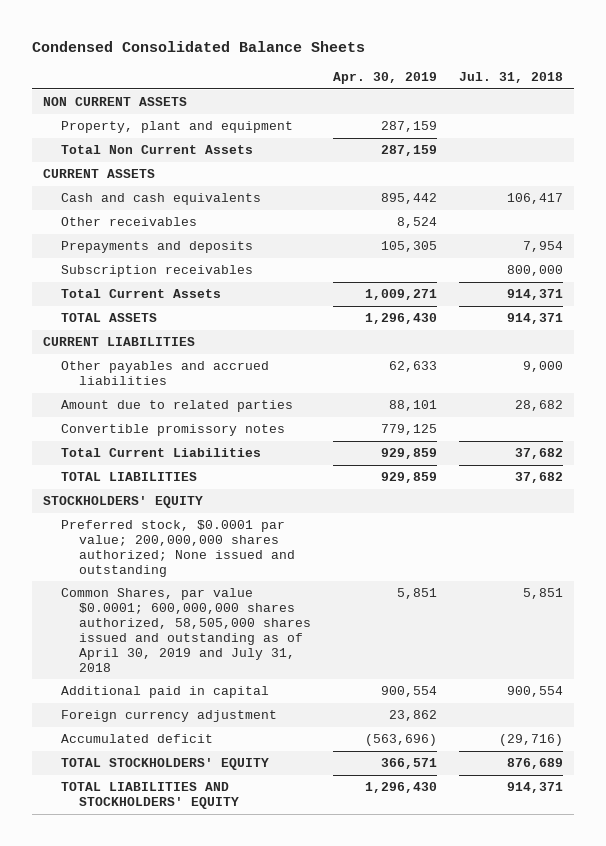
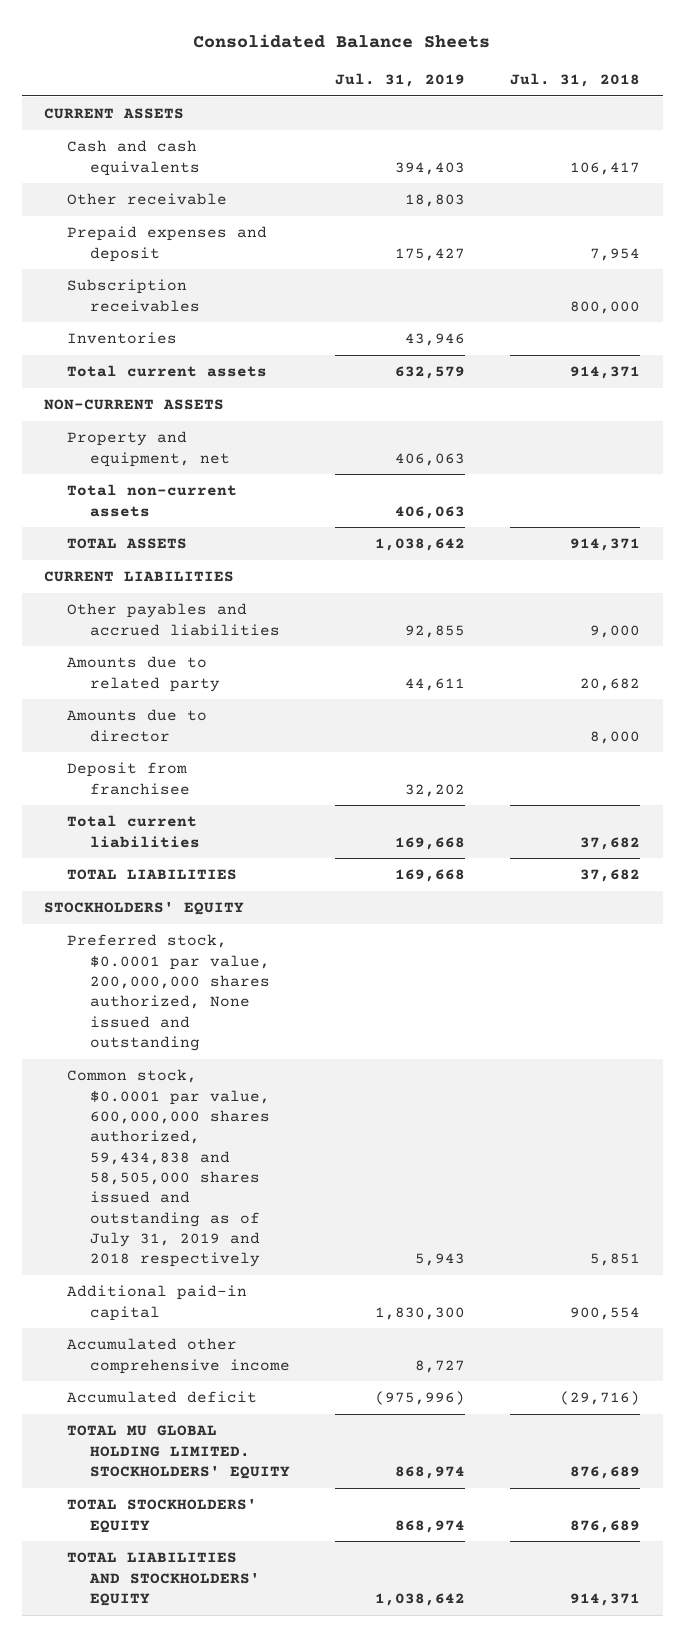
- Condensed Consolidated Balance Sheets
+ Consolidated Balance Sheets
- | Apr. 30, 2019 | Jul. 31, 2018
+ | Jul. 31, 2019 | Jul. 31, 2018
- NON CURRENT ASSETS
- Property, plant and equipment | 287,159 |
- Total Non Current Assets | 287,159 |
- Other receivables | 8,524 |
- Prepayments and deposits | 105,305 | 7,954
+ Other receivable | 18,803 |
+ Prepaid expenses and deposit | 175,427 | 7,954
- Total Current Assets | 1,009,271 | 914,371
+ Inventories | 43,946 |
+ Total current assets | 632,579 | 914,371
+ NON-CURRENT ASSETS
+ Property and equipment, net | 406,063 |
+ Total non-current assets | 406,063 |
- Amount due to related parties | 88,101 | 28,682
- Convertible promissory notes | 779,125 |
- Total Current Liabilities | 929,859 | 37,682
+ Amounts due to related party | 44,611 | 20,682
+ Amounts due to director | | 8,000
+ Deposit from franchisee | 32,202 |
+ Total current liabilities | 169,668 | 37,682
- Preferred stock, $0.0001 par value; 200,000,000 shares authorized; None issued and outstanding
- Common Shares, par value $0.0001; 600,000,000 shares authorized, 58,505,000 shares issued and outstanding as of April 30, 2019 and July 31, 2018 | 5,851 | 5,851
- Additional paid in capital | 900,554 | 900,554
- Foreign currency adjustment | 23,862 |
+ Preferred stock, $0.0001 par value, 200,000,000 shares authorized, None issued and outstanding
+ Common stock, $0.0001 par value, 600,000,000 shares authorized, 59,434,838 and 58,505,000 shares issued and outstanding as of July 31, 2019 and 2018 respectively | 5,943 | 5,851
+ Additional paid-in capital | 1,830,300 | 900,554
+ Accumulated other comprehensive income | 8,727 |
+ TOTAL MU GLOBAL HOLDING LIMITED. STOCKHOLDERS' EQUITY | 868,974 | 876,689

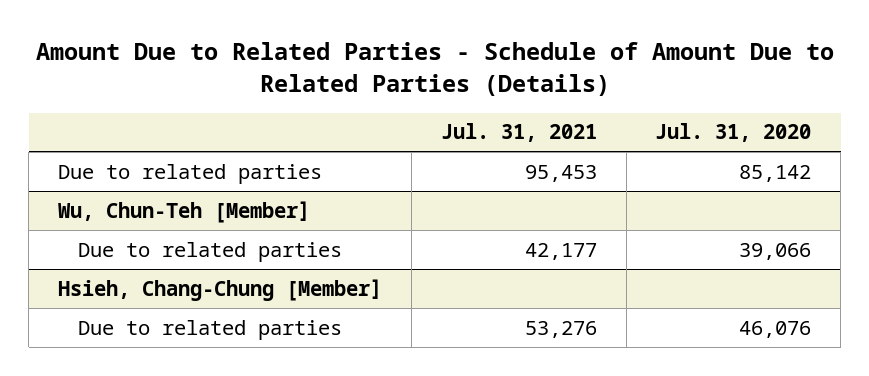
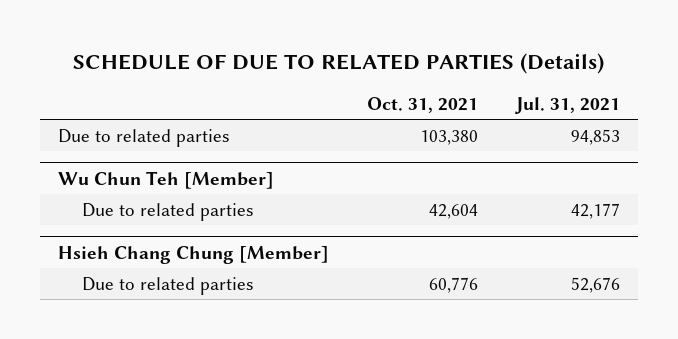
- Amount Due to Related Parties - Schedule of Amount Due to Related Parties (Details)
+ SCHEDULE OF DUE TO RELATED PARTIES (Details)
- | Jul. 31, 2021 | Jul. 31, 2020
+ | Oct. 31, 2021 | Jul. 31, 2021
- Due to related parties | 95,453 | 85,142
- Wu, Chun-Teh [Member]
+ Due to related parties | 103,380 | 94,853
+ Wu Chun Teh [Member]
- Hsieh, Chang-Chung [Member]
- Due to related parties | 53,276 | 46,076
+ Hsieh Chang Chung [Member]
+ Due to related parties | 60,776 | 52,676

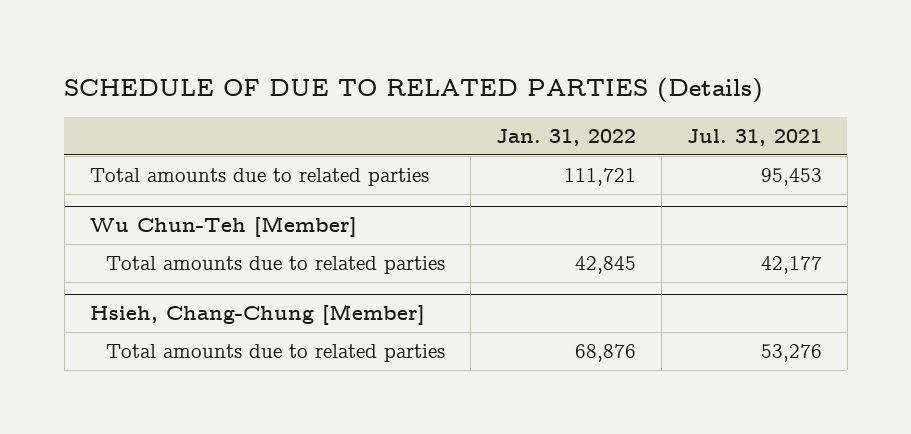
- | Oct. 31, 2021 | Jul. 31, 2021
+ | Jan. 31, 2022 | Jul. 31, 2021
- Due to related parties | 103,380 | 94,853
- Wu Chun Teh [Member]
- Due to related parties | 42,604 | 42,177
- Hsieh Chang Chung [Member]
- Due to related parties | 60,776 | 52,676
+ Total amounts due to related parties | 111,721 | 95,453
+ Wu Chun-Teh [Member]
+ Total amounts due to related parties | 42,845 | 42,177
+ Hsieh, Chang-Chung [Member]
+ Total amounts due to related parties | 68,876 | 53,276

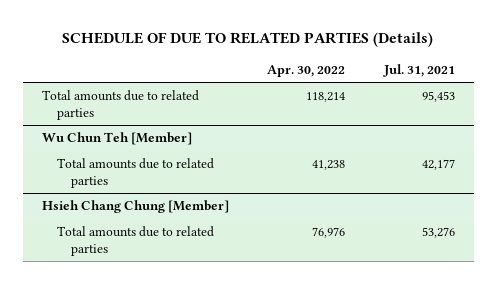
- | Jan. 31, 2022 | Jul. 31, 2021
+ | Apr. 30, 2022 | Jul. 31, 2021
- Wu Chun-Teh [Member]
+ Wu Chun Teh [Member]
- Hsieh, Chang-Chung [Member]
+ Hsieh Chang Chung [Member]

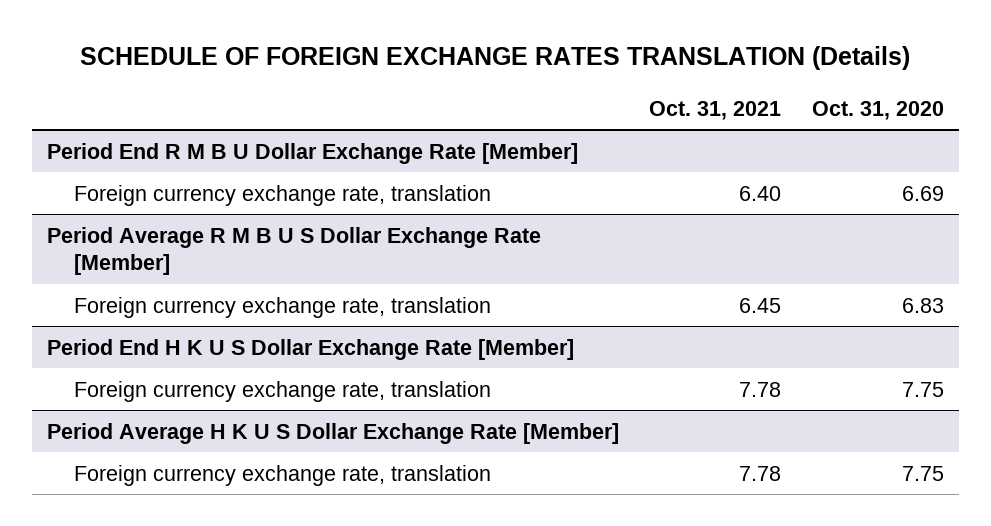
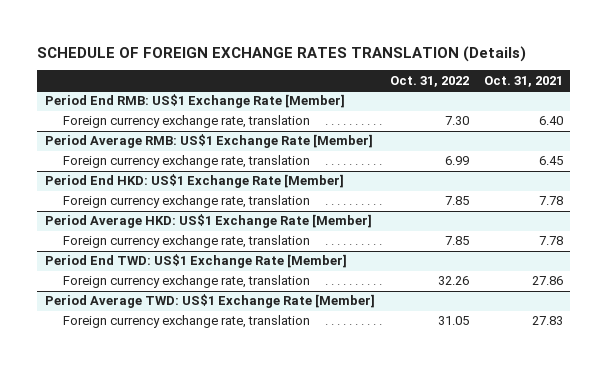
- | Oct. 31, 2021 | Oct. 31, 2020
+ | Oct. 31, 2022 | Oct. 31, 2021
- Period End R M B U Dollar Exchange Rate [Member]
+ Period End RMB: US$1 Exchange Rate [Member]
- Period Average R M B U S Dollar Exchange Rate [Member]
+ Period Average RMB: US$1 Exchange Rate [Member]
- Period End H K U S Dollar Exchange Rate [Member]
+ Period End HKD: US$1 Exchange Rate [Member]
- Period Average H K U S Dollar Exchange Rate [Member]
+ Period Average HKD: US$1 Exchange Rate [Member]
+ Period End TWD: US$1 Exchange Rate [Member]
+ Foreign currency exchange rate, translation | 32.26 | 27.86
+ Period Average TWD: US$1 Exchange Rate [Member]
+ Foreign currency exchange rate, translation | 31.05 | 27.83

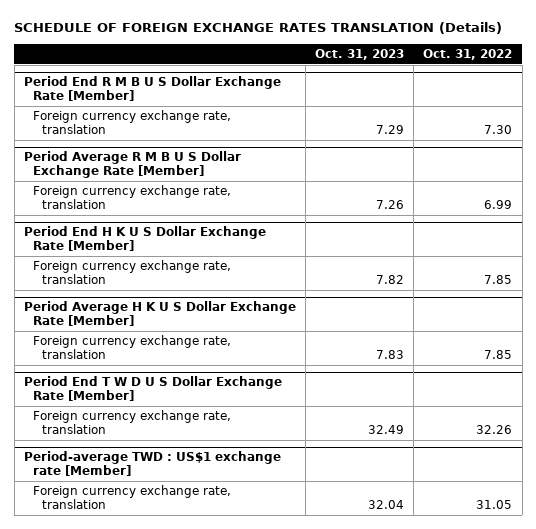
- | Oct. 31, 2022 | Oct. 31, 2021
+ | Oct. 31, 2023 | Oct. 31, 2022
- Period End RMB: US$1 Exchange Rate [Member]
+ Period End R M B U S Dollar Exchange Rate [Member]
- Period Average RMB: US$1 Exchange Rate [Member]
+ Period Average R M B U S Dollar Exchange Rate [Member]
- Period End HKD: US$1 Exchange Rate [Member]
+ Period End H K U S Dollar Exchange Rate [Member]
- Period Average HKD: US$1 Exchange Rate [Member]
+ Period Average H K U S Dollar Exchange Rate [Member]
- Period End TWD: US$1 Exchange Rate [Member]
+ Period End T W D U S Dollar Exchange Rate [Member]
- Period Average TWD: US$1 Exchange Rate [Member]
+ Period-average TWD : US$1 exchange rate [Member]

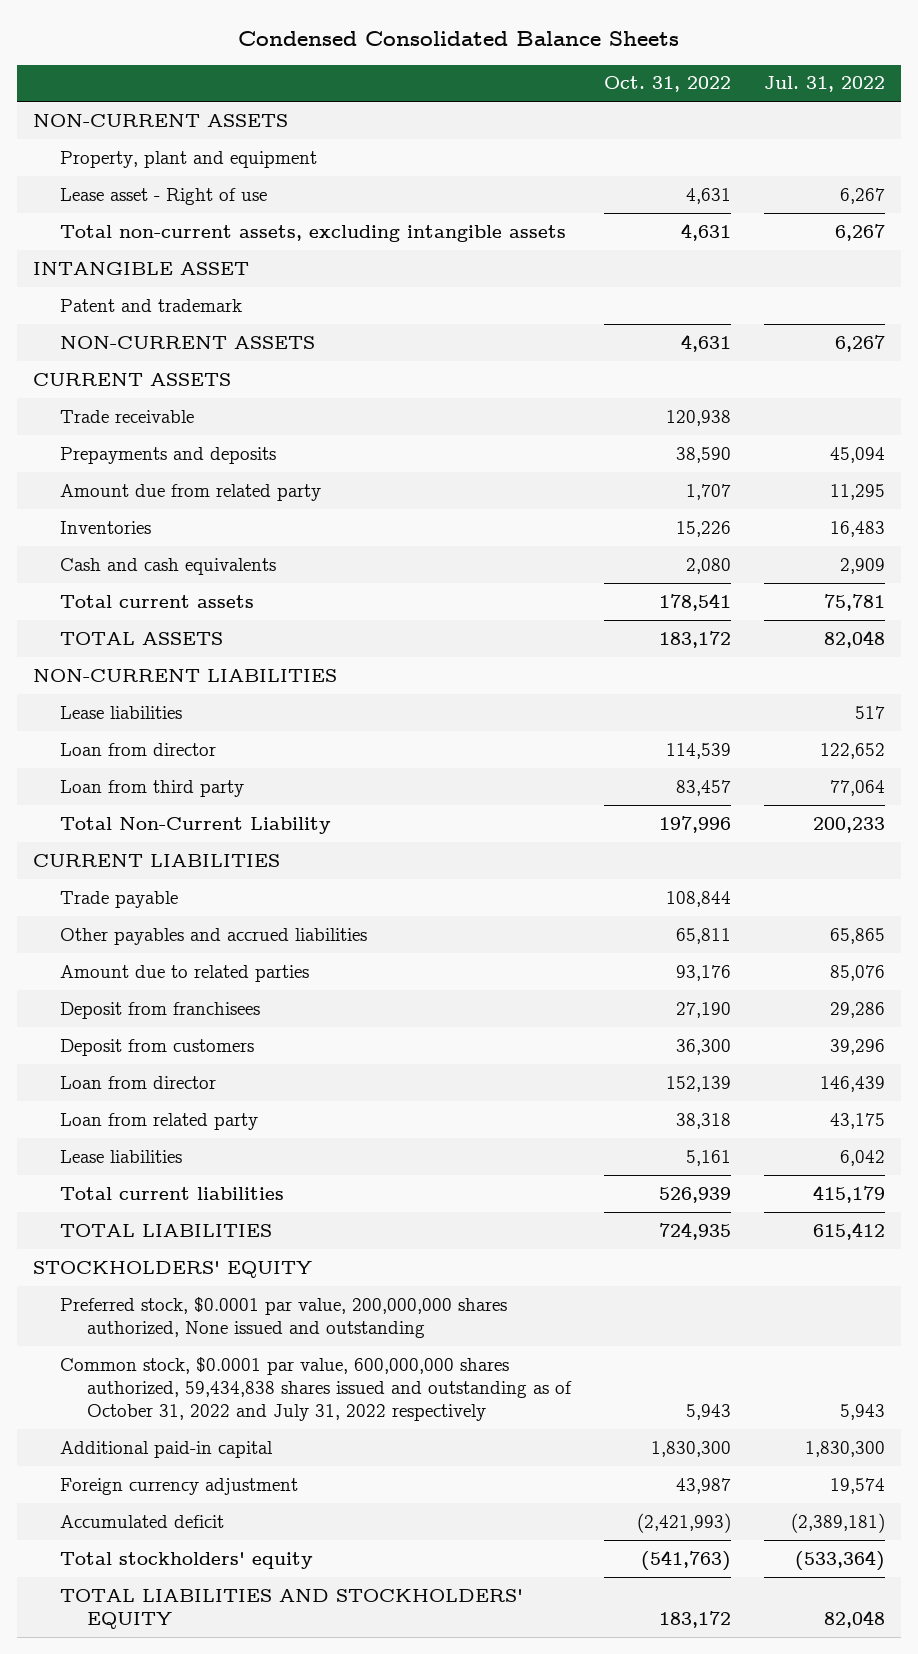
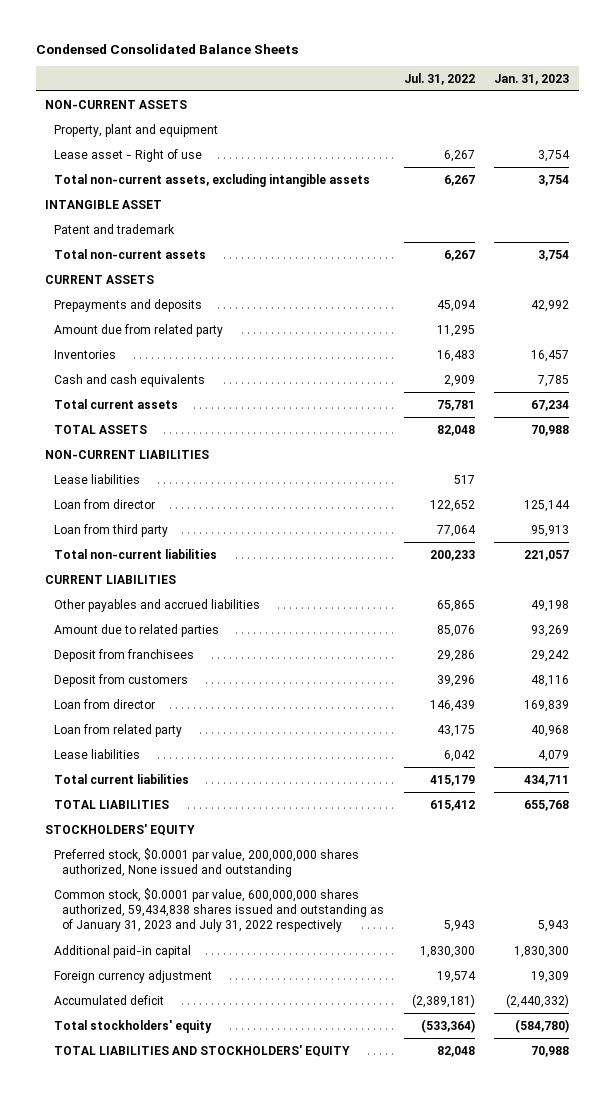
- | Oct. 31, 2022 | Jul. 31, 2022
+ | Jul. 31, 2022 | Jan. 31, 2023
- NON-CURRENT ASSETS | 4,631 | 6,267
+ Total non-current assets | 6,267 | 3,754
- Trade receivable | 120,938 |
- Total Non-Current Liability | 197,996 | 200,233
+ Total non-current liabilities | 200,233 | 221,057
- Trade payable | 108,844 |
- Common stock, $0.0001 par value, 600,000,000 shares authorized, 59,434,838 shares issued and outstanding as of October 31, 2022 and July 31, 2022 respectively | 5,943 | 5,943
+ Common stock, $0.0001 par value, 600,000,000 shares authorized, 59,434,838 shares issued and outstanding as of January 31, 2023 and July 31, 2022 respectively | 5,943 | 5,943

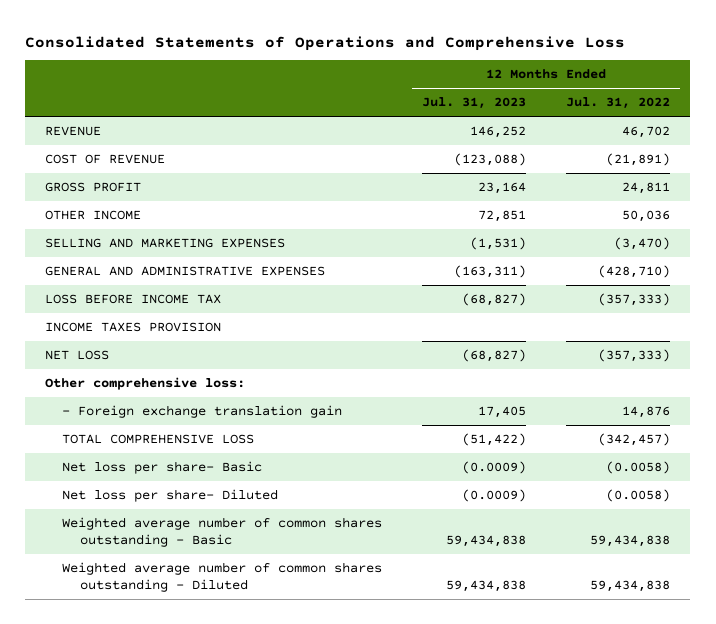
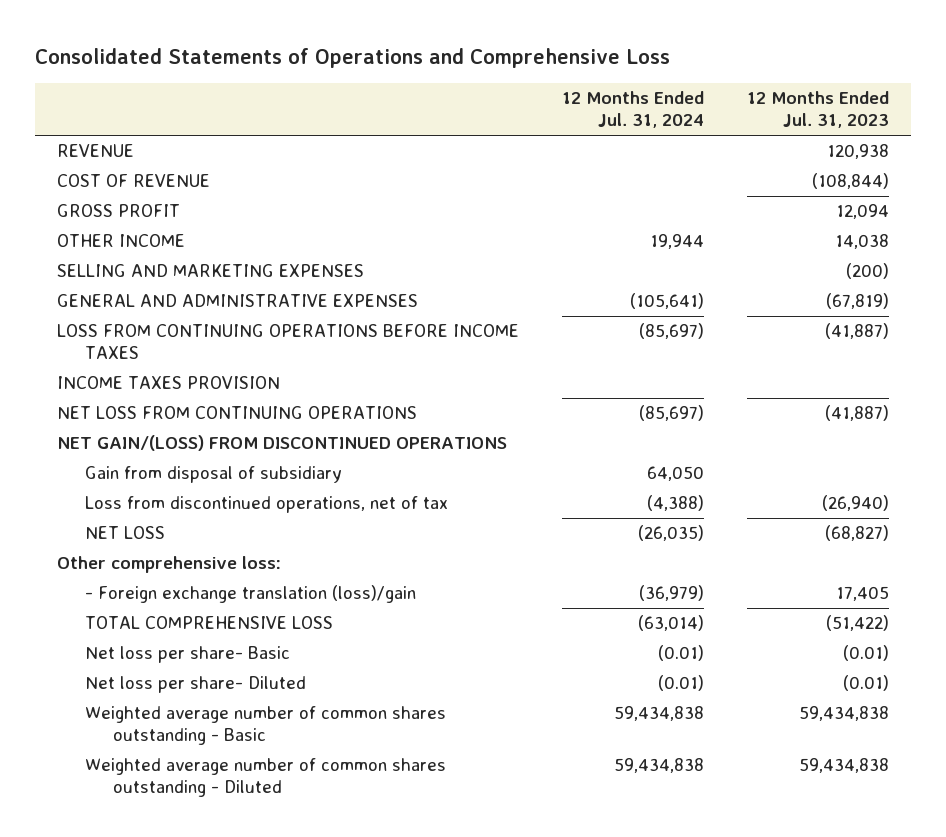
- | 12 Months Ended Jul. 31, 2023 | 12 Months Ended Jul. 31, 2022
+ | 12 Months Ended Jul. 31, 2024 | 12 Months Ended Jul. 31, 2023
- REVENUE | 146,252 | 46,702
- COST OF REVENUE | (123,088) | (21,891)
- GROSS PROFIT | 23,164 | 24,811
- OTHER INCOME | 72,851 | 50,036
- SELLING AND MARKETING EXPENSES | (1,531) | (3,470)
- GENERAL AND ADMINISTRATIVE EXPENSES | (163,311) | (428,710)
- LOSS BEFORE INCOME TAX | (68,827) | (357,333)
+ REVENUE | | 120,938
+ COST OF REVENUE | | (108,844)
+ GROSS PROFIT | | 12,094
+ OTHER INCOME | 19,944 | 14,038
+ SELLING AND MARKETING EXPENSES | | (200)
+ GENERAL AND ADMINISTRATIVE EXPENSES | (105,641) | (67,819)
+ LOSS FROM CONTINUING OPERATIONS BEFORE INCOME TAXES | (85,697) | (41,887)
+ NET LOSS FROM CONTINUING OPERATIONS | (85,697) | (41,887)
+ NET GAIN/(LOSS) FROM DISCONTINUED OPERATIONS
+ Gain from disposal of subsidiary | 64,050 |
+ Loss from discontinued operations, net of tax | (4,388) | (26,940)
- - Foreign exchange translation gain | 17,405 | 14,876
+ - Foreign exchange translation (loss)/gain | (36,979) | 17,405
- Net loss per share- Basic | (0.0009) | (0.0058)
- Net loss per share- Diluted | (0.0009) | (0.0058)
+ Net loss per share- Basic | (0.01) | (0.01)
+ Net loss per share- Diluted | (0.01) | (0.01)

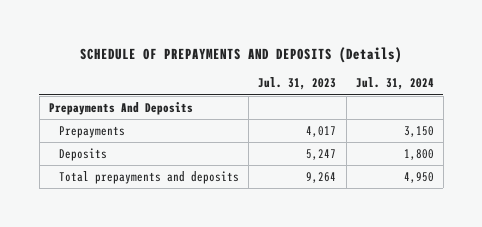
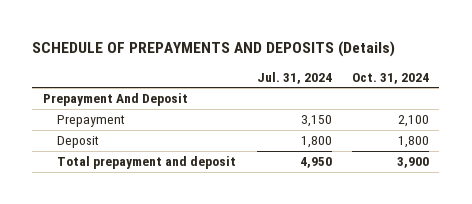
- | Jul. 31, 2023 | Jul. 31, 2024
+ | Jul. 31, 2024 | Oct. 31, 2024
- Prepayments And Deposits
- Prepayments | 4,017 | 3,150
- Deposits | 5,247 | 1,800
- Total prepayments and deposits | 9,264 | 4,950
+ Prepayment And Deposit
+ Prepayment | 3,150 | 2,100
+ Deposit | 1,800 | 1,800
+ Total prepayment and deposit | 4,950 | 3,900

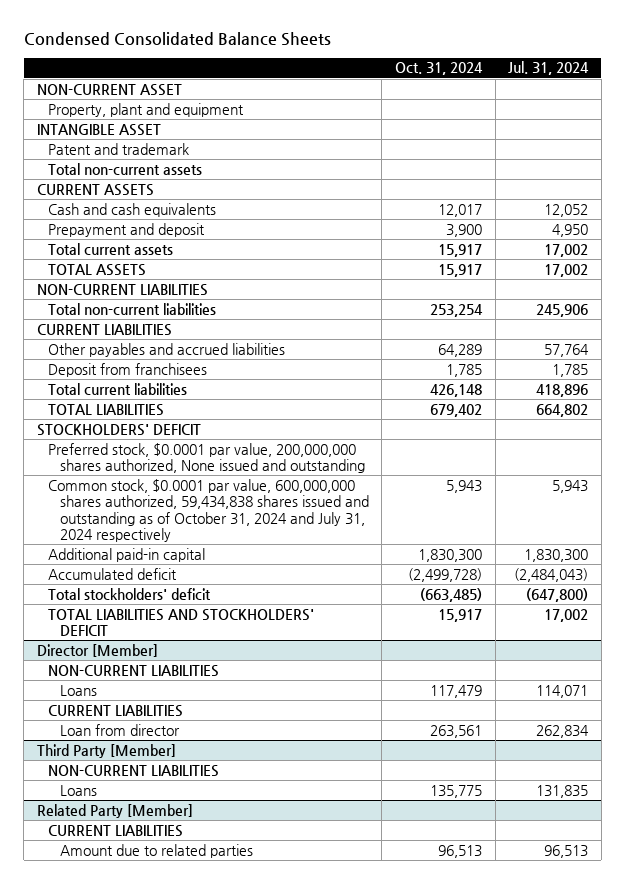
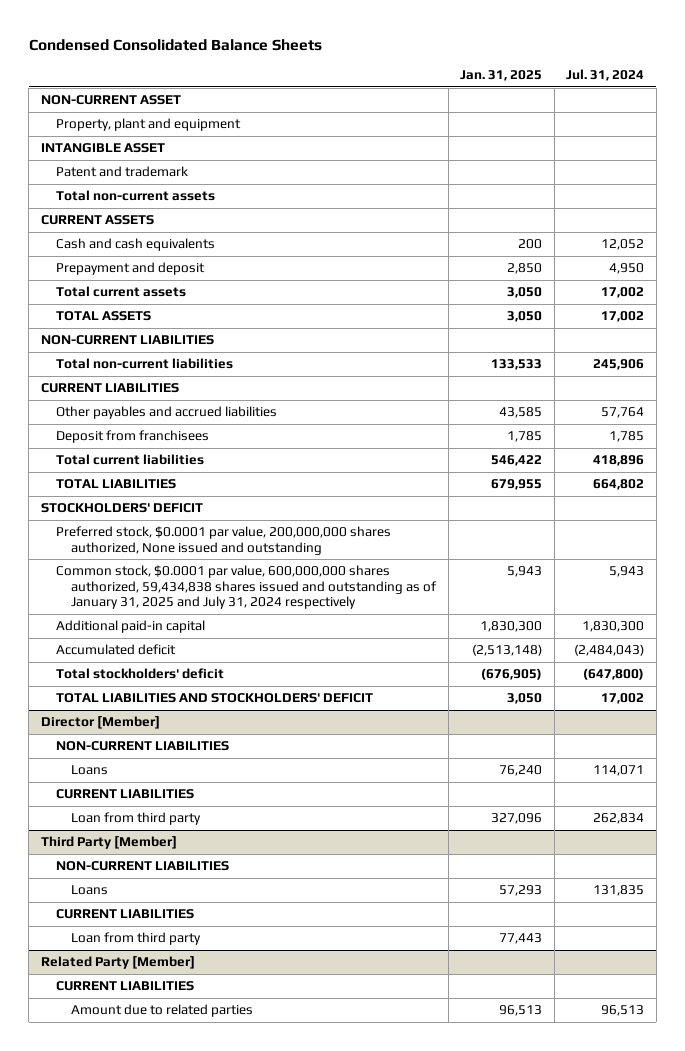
- | Oct. 31, 2024 | Jul. 31, 2024
+ | Jan. 31, 2025 | Jul. 31, 2024
- Common stock, $0.0001 par value, 600,000,000 shares authorized, 59,434,838 shares issued and outstanding as of October 31, 2024 and July 31, 2024 respectively | 5,943 | 5,943
+ Common stock, $0.0001 par value, 600,000,000 shares authorized, 59,434,838 shares issued and outstanding as of January 31, 2025 and July 31, 2024 respectively | 5,943 | 5,943
@ Director [Member]
- Loan from director | 263,561 | 262,834
+ Loan from third party | 327,096 | 262,834
@ Third Party [Member]
+ CURRENT LIABILITIES
+ Loan from third party | 77,443 |

